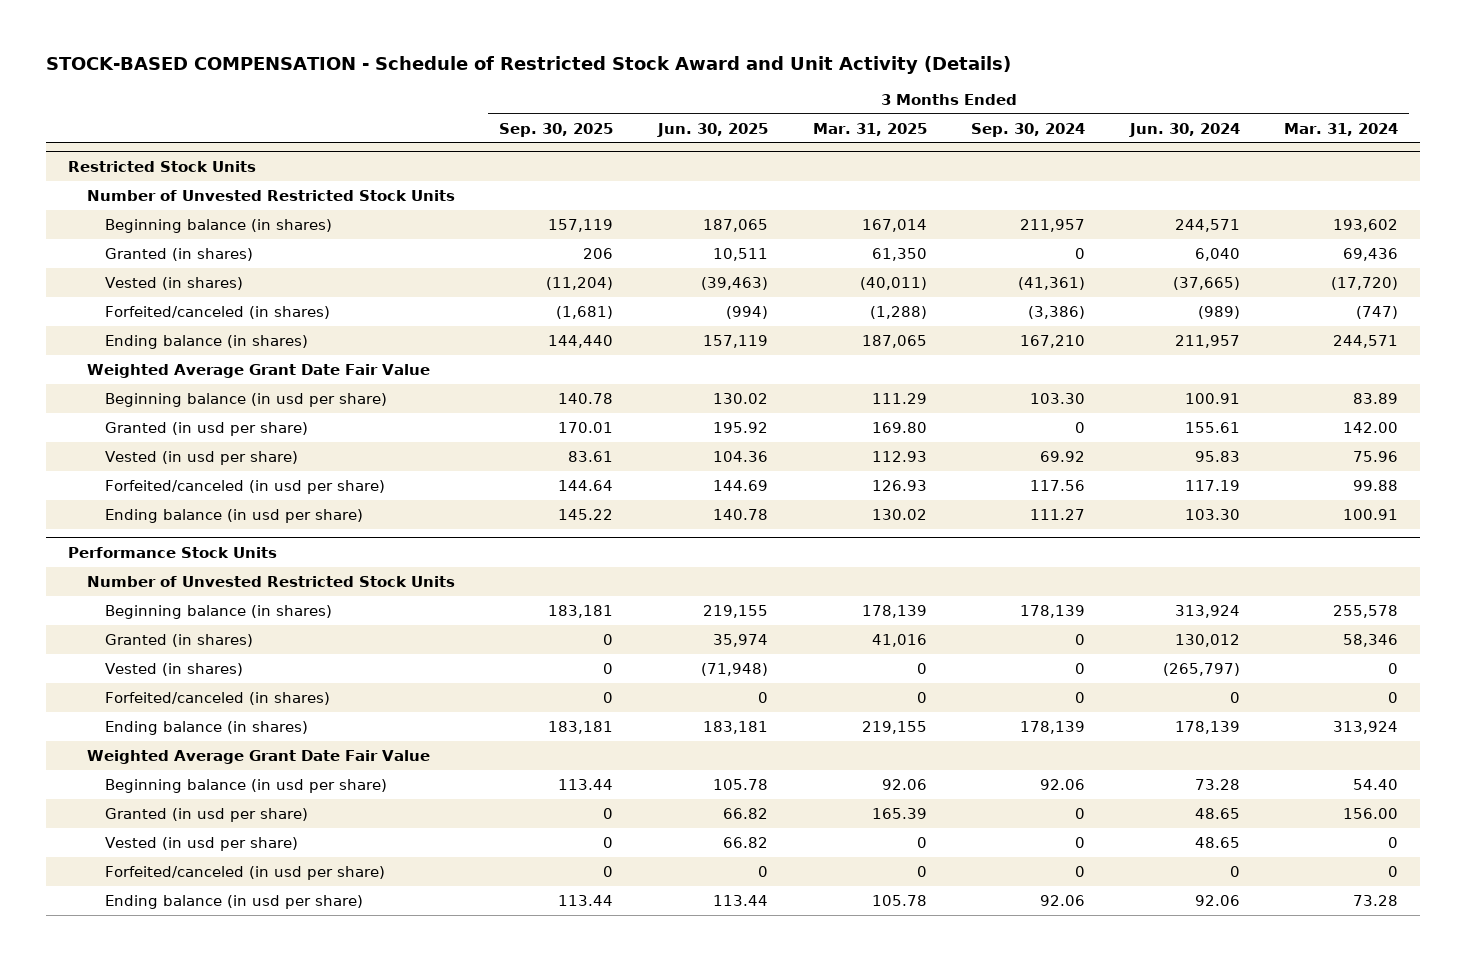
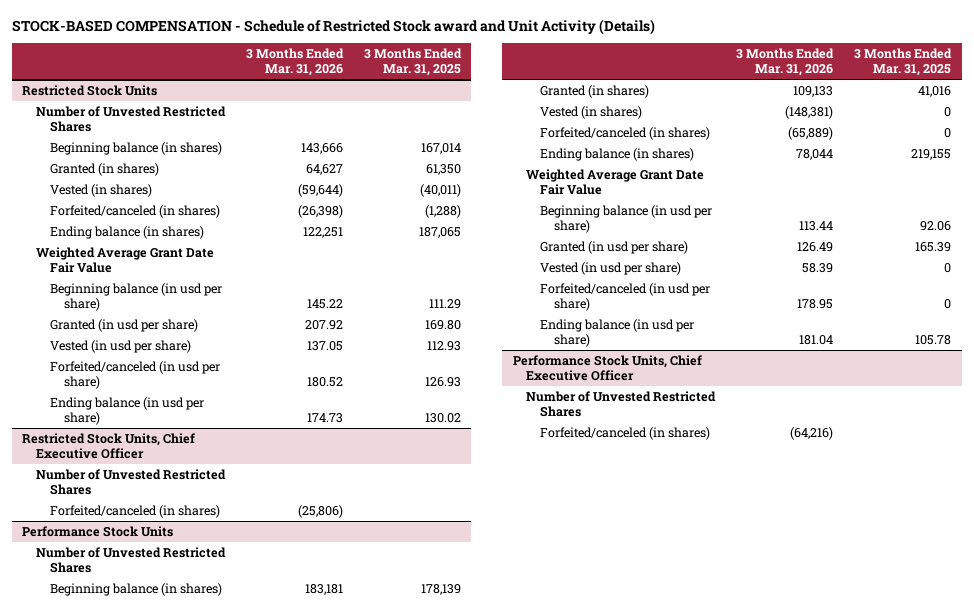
- STOCK-BASED COMPENSATION - Schedule of Restricted Stock Award and Unit Activity (Details)
+ STOCK-BASED COMPENSATION - Schedule of Restricted Stock award and Unit Activity (Details)
- | 3 Months Ended Sep. 30, 2025 | 3 Months Ended Jun. 30, 2025 | 3 Months Ended Mar. 31, 2025 | 3 Months Ended Sep. 30, 2024 | 3 Months Ended Jun. 30, 2024 | 3 Months Ended Mar. 31, 2024
+ | 3 Months Ended Mar. 31, 2026 | 3 Months Ended Mar. 31, 2025
@ Restricted Stock Units
- Number of Unvested Restricted Stock Units
+ Number of Unvested Restricted Shares
+ Restricted Stock Units, Chief Executive Officer
+ Number of Unvested Restricted Shares
+ Forfeited/canceled (in shares) | (25,806) |
@ Performance Stock Units
- Number of Unvested Restricted Stock Units
+ Number of Unvested Restricted Shares
+ Performance Stock Units, Chief Executive Officer
+ Number of Unvested Restricted Shares
+ Forfeited/canceled (in shares) | (64,216) |

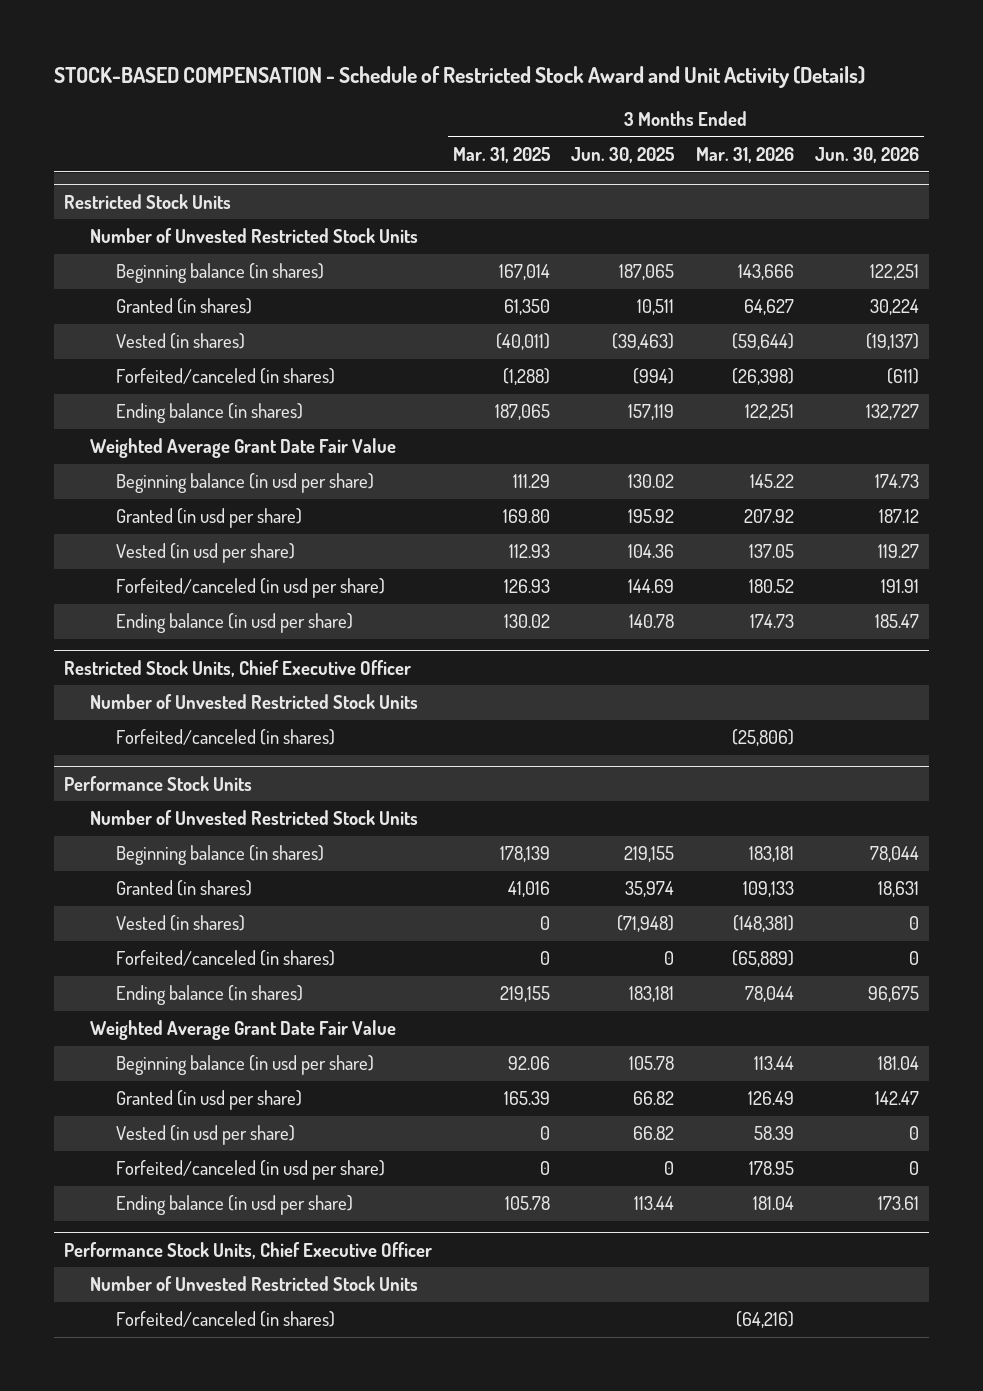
- STOCK-BASED COMPENSATION - Schedule of Restricted Stock award and Unit Activity (Details)
+ STOCK-BASED COMPENSATION - Schedule of Restricted Stock Award and Unit Activity (Details)
- | 3 Months Ended Mar. 31, 2026 | 3 Months Ended Mar. 31, 2025
+ | 3 Months Ended Mar. 31, 2025 | 3 Months Ended Jun. 30, 2025 | 3 Months Ended Mar. 31, 2026 | 3 Months Ended Jun. 30, 2026
@ Restricted Stock Units
- Number of Unvested Restricted Shares
+ Number of Unvested Restricted Stock Units
@ Restricted Stock Units, Chief Executive Officer
- Number of Unvested Restricted Shares
+ Number of Unvested Restricted Stock Units
@ Performance Stock Units
- Number of Unvested Restricted Shares
+ Number of Unvested Restricted Stock Units
@ Performance Stock Units, Chief Executive Officer
- Number of Unvested Restricted Shares
+ Number of Unvested Restricted Stock Units

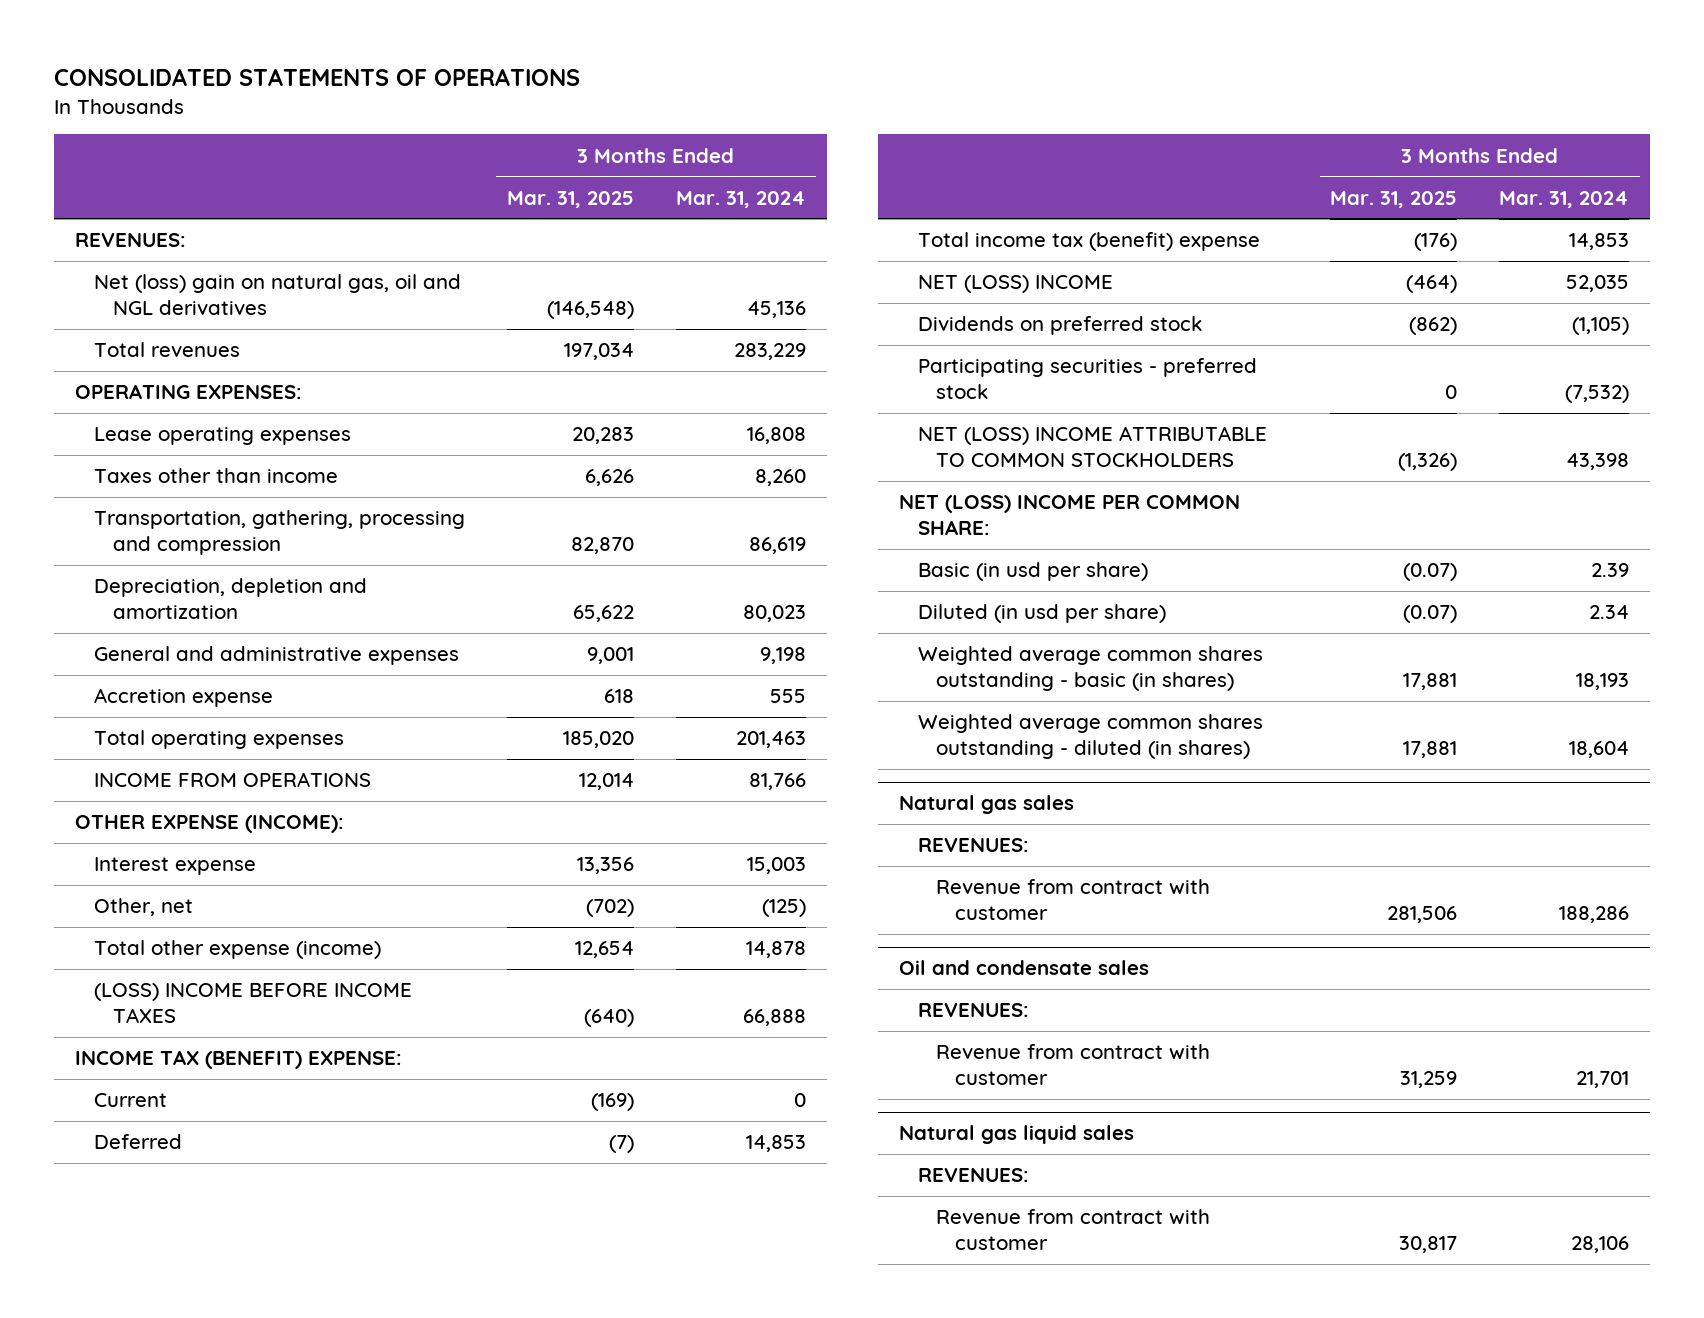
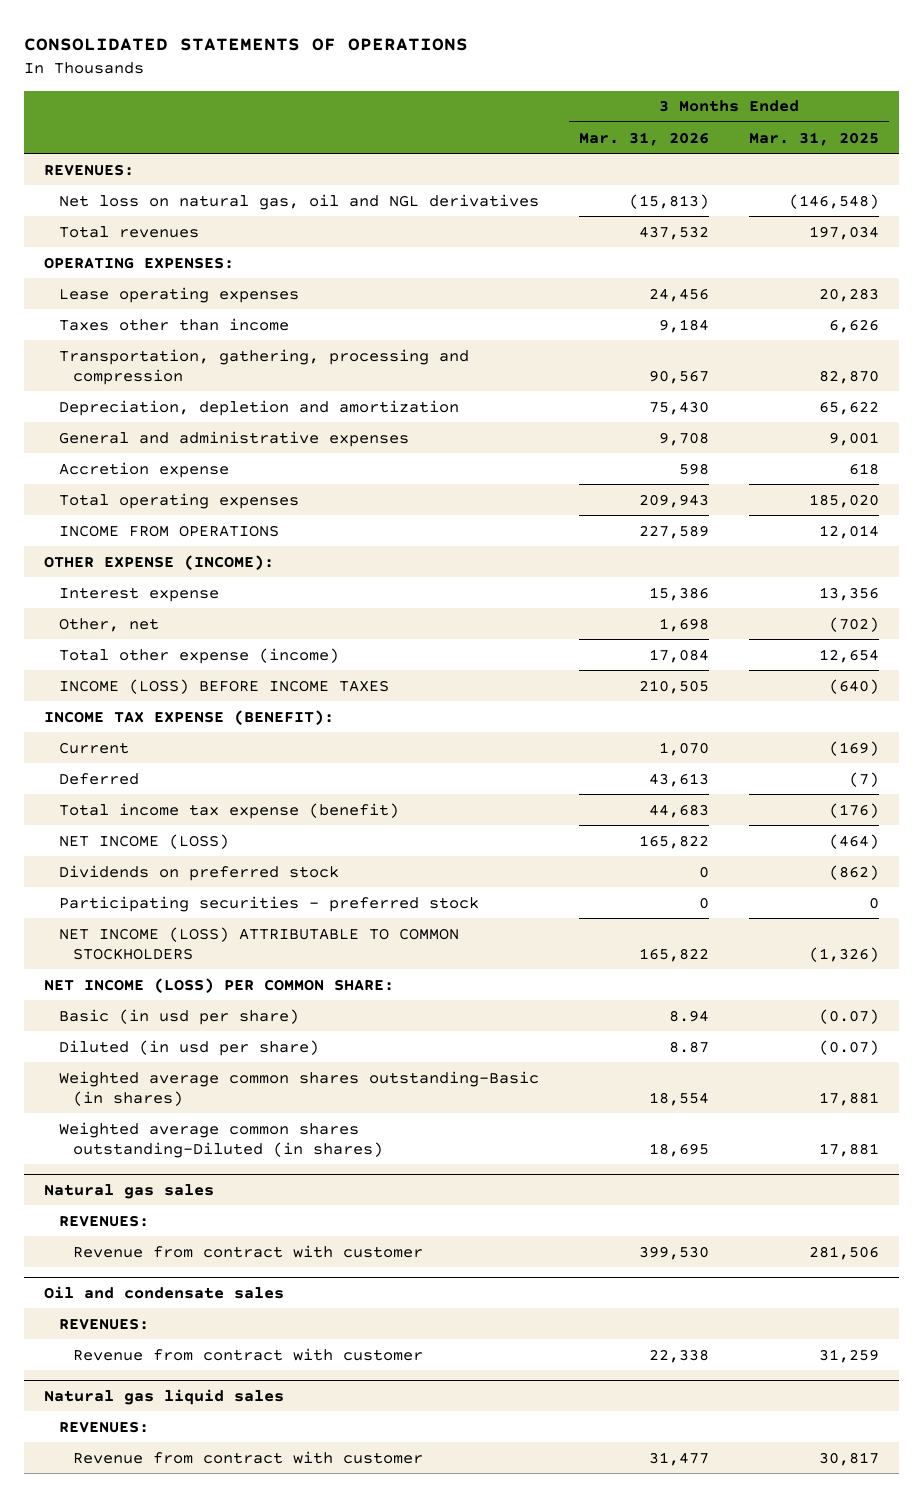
- | 3 Months Ended Mar. 31, 2025 | 3 Months Ended Mar. 31, 2024
+ | 3 Months Ended Mar. 31, 2026 | 3 Months Ended Mar. 31, 2025
- Net (loss) gain on natural gas, oil and NGL derivatives | (146,548) | 45,136
+ Net loss on natural gas, oil and NGL derivatives | (15,813) | (146,548)
- (LOSS) INCOME BEFORE INCOME TAXES | (640) | 66,888
- INCOME TAX (BENEFIT) EXPENSE:
+ INCOME (LOSS) BEFORE INCOME TAXES | 210,505 | (640)
+ INCOME TAX EXPENSE (BENEFIT):
- Total income tax (benefit) expense | (176) | 14,853
- NET (LOSS) INCOME | (464) | 52,035
+ Total income tax expense (benefit) | 44,683 | (176)
+ NET INCOME (LOSS) | 165,822 | (464)
- NET (LOSS) INCOME ATTRIBUTABLE TO COMMON STOCKHOLDERS | (1,326) | 43,398
- NET (LOSS) INCOME PER COMMON SHARE:
+ NET INCOME (LOSS) ATTRIBUTABLE TO COMMON STOCKHOLDERS | 165,822 | (1,326)
+ NET INCOME (LOSS) PER COMMON SHARE:
- Weighted average common shares outstanding - basic (in shares) | 17,881 | 18,193
- Weighted average common shares outstanding - diluted (in shares) | 17,881 | 18,604
+ Weighted average common shares outstanding-Basic (in shares) | 18,554 | 17,881
+ Weighted average common shares outstanding-Diluted (in shares) | 18,695 | 17,881

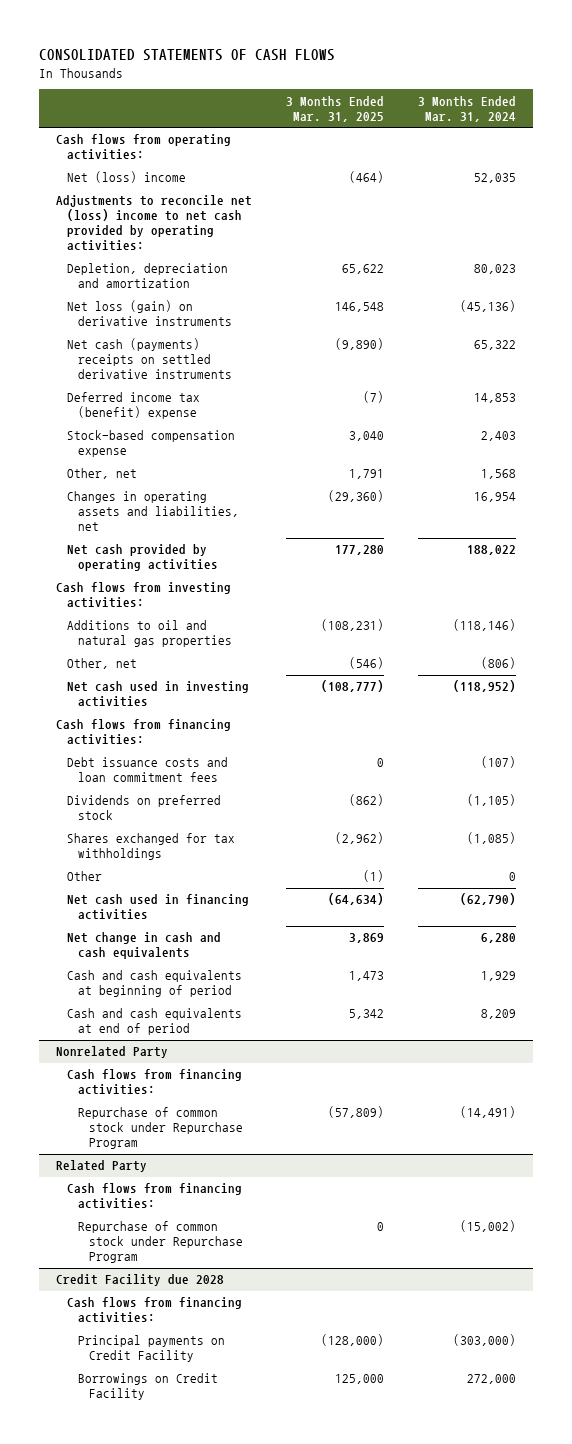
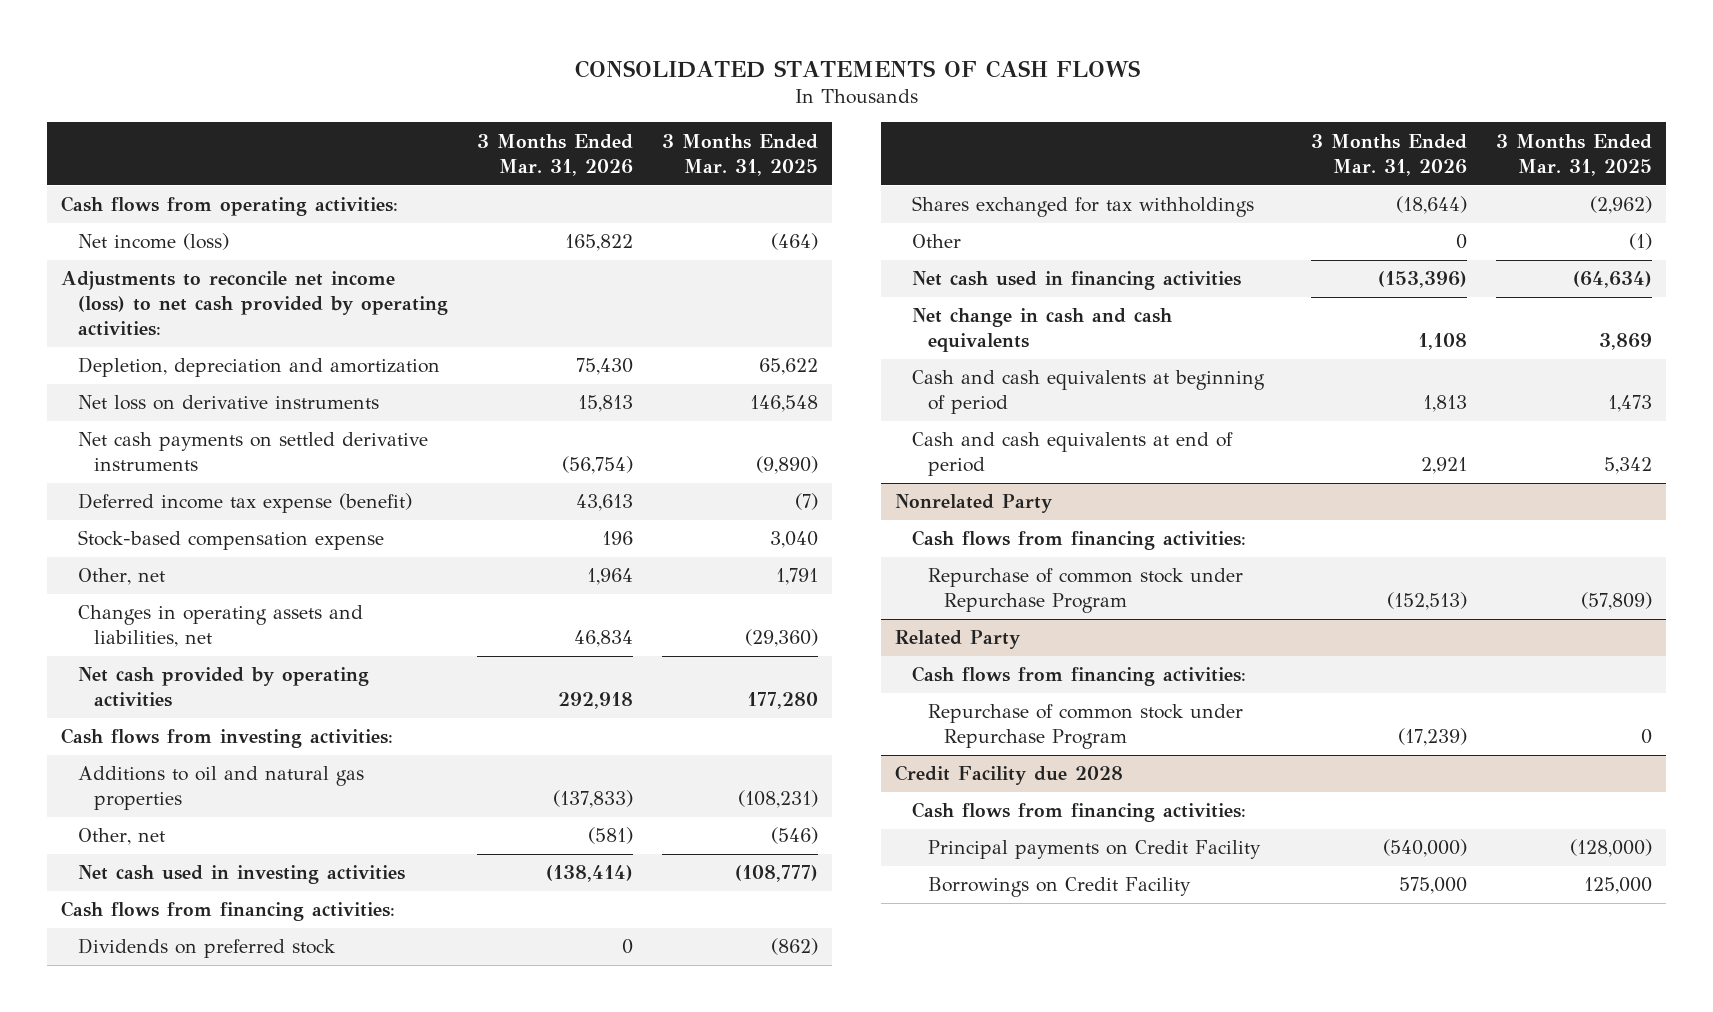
- | 3 Months Ended Mar. 31, 2025 | 3 Months Ended Mar. 31, 2024
+ | 3 Months Ended Mar. 31, 2026 | 3 Months Ended Mar. 31, 2025
- Net (loss) income | (464) | 52,035
- Adjustments to reconcile net (loss) income to net cash provided by operating activities:
+ Net income (loss) | 165,822 | (464)
+ Adjustments to reconcile net income (loss) to net cash provided by operating activities:
- Net loss (gain) on derivative instruments | 146,548 | (45,136)
- Net cash (payments) receipts on settled derivative instruments | (9,890) | 65,322
- Deferred income tax (benefit) expense | (7) | 14,853
+ Net loss on derivative instruments | 15,813 | 146,548
+ Net cash payments on settled derivative instruments | (56,754) | (9,890)
+ Deferred income tax expense (benefit) | 43,613 | (7)
- Debt issuance costs and loan commitment fees | 0 | (107)

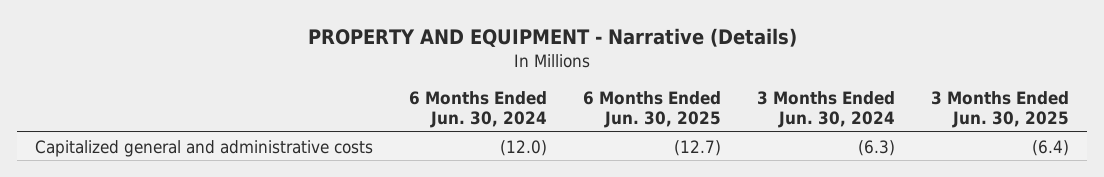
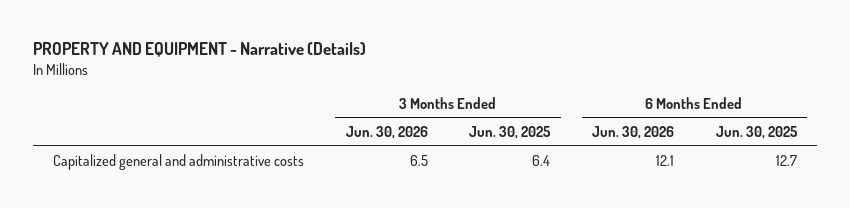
- | 6 Months Ended Jun. 30, 2024 | 6 Months Ended Jun. 30, 2025 | 3 Months Ended Jun. 30, 2024 | 3 Months Ended Jun. 30, 2025
+ | 3 Months Ended Jun. 30, 2026 | 3 Months Ended Jun. 30, 2025 | 6 Months Ended Jun. 30, 2026 | 6 Months Ended Jun. 30, 2025
- Capitalized general and administrative costs | (12.0) | (12.7) | (6.3) | (6.4)
+ Capitalized general and administrative costs | 6.5 | 6.4 | 12.1 | 12.7

